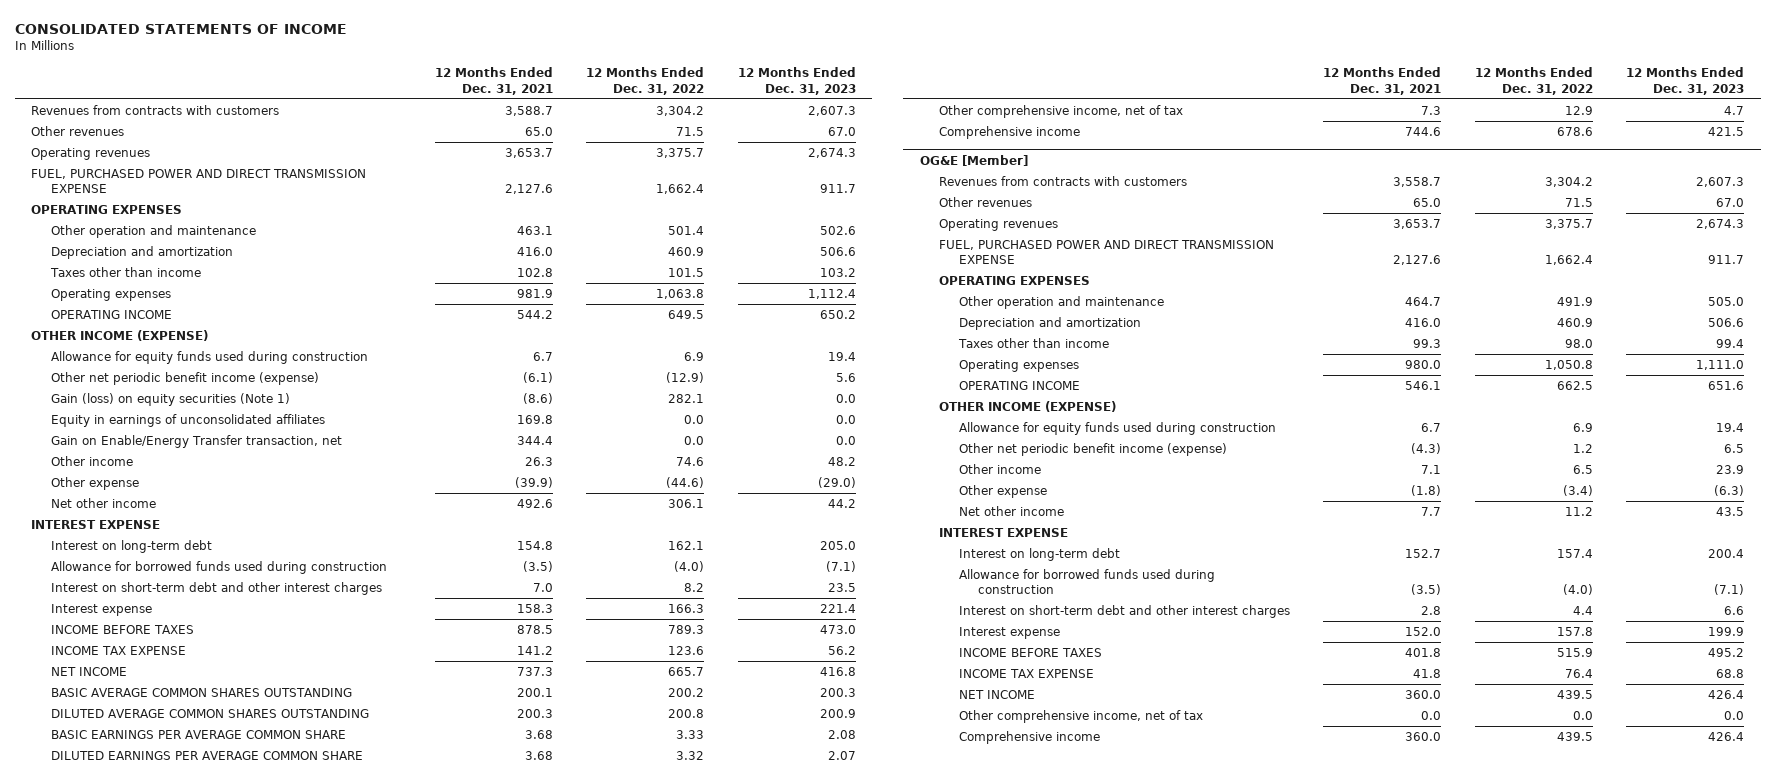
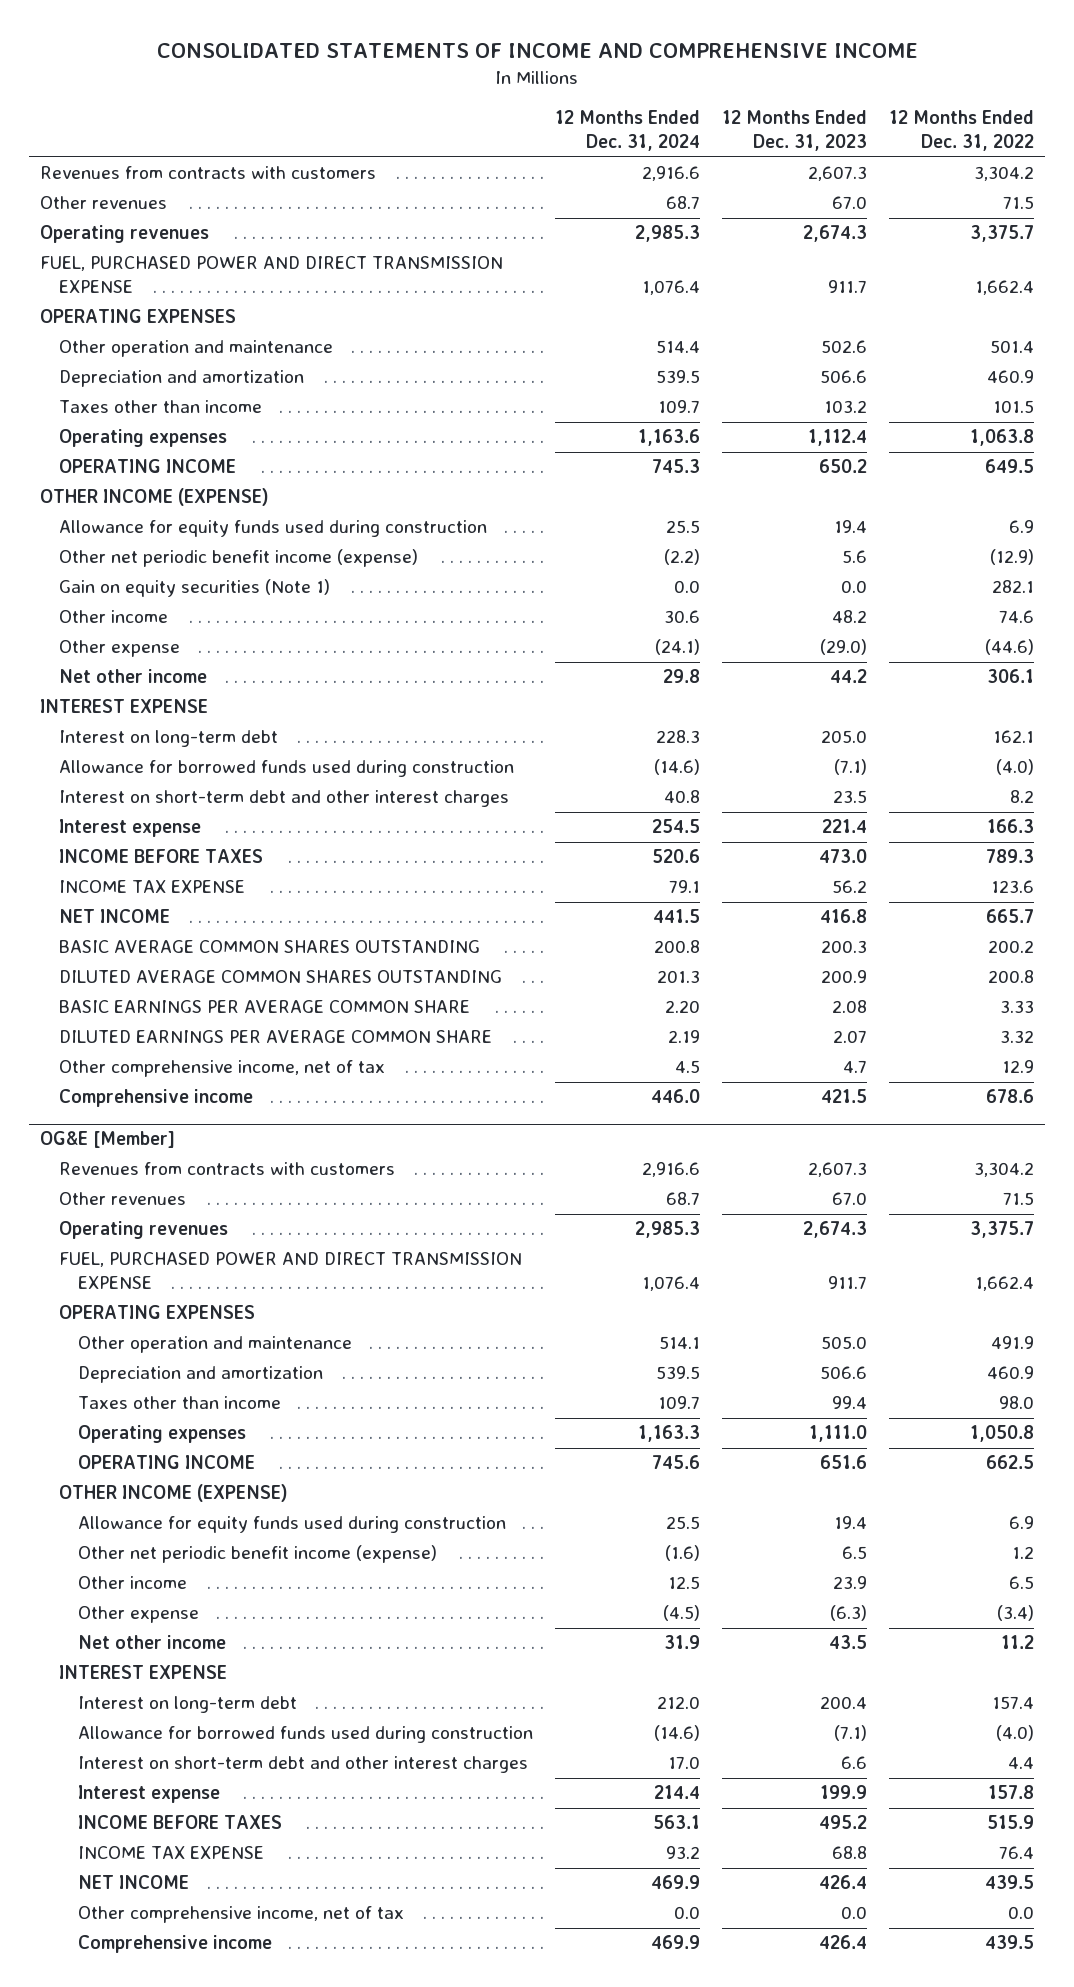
- CONSOLIDATED STATEMENTS OF INCOME
+ CONSOLIDATED STATEMENTS OF INCOME AND COMPREHENSIVE INCOME
- | 12 Months Ended Dec. 31, 2021 | 12 Months Ended Dec. 31, 2022 | 12 Months Ended Dec. 31, 2023
+ | 12 Months Ended Dec. 31, 2024 | 12 Months Ended Dec. 31, 2023 | 12 Months Ended Dec. 31, 2022
- Gain (loss) on equity securities (Note 1) | (8.6) | 282.1 | 0.0
- Equity in earnings of unconsolidated affiliates | 169.8 | 0.0 | 0.0
- Gain on Enable/Energy Transfer transaction, net | 344.4 | 0.0 | 0.0
+ Gain on equity securities (Note 1) | 0.0 | 0.0 | 282.1

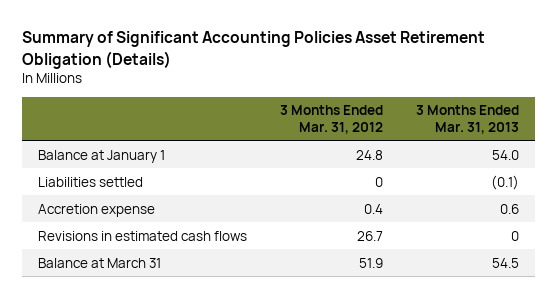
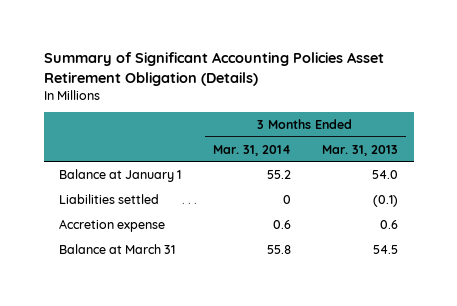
- | 3 Months Ended Mar. 31, 2012 | 3 Months Ended Mar. 31, 2013
+ | 3 Months Ended Mar. 31, 2014 | 3 Months Ended Mar. 31, 2013
- Revisions in estimated cash flows | 26.7 | 0

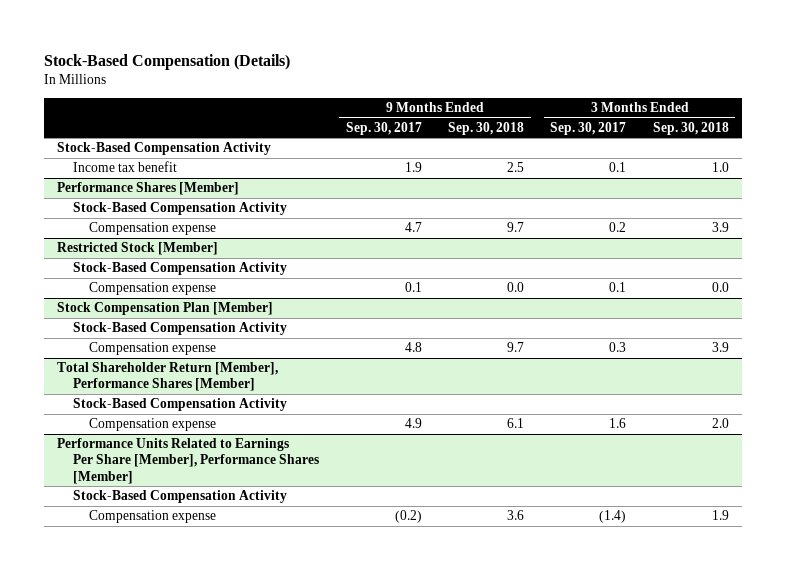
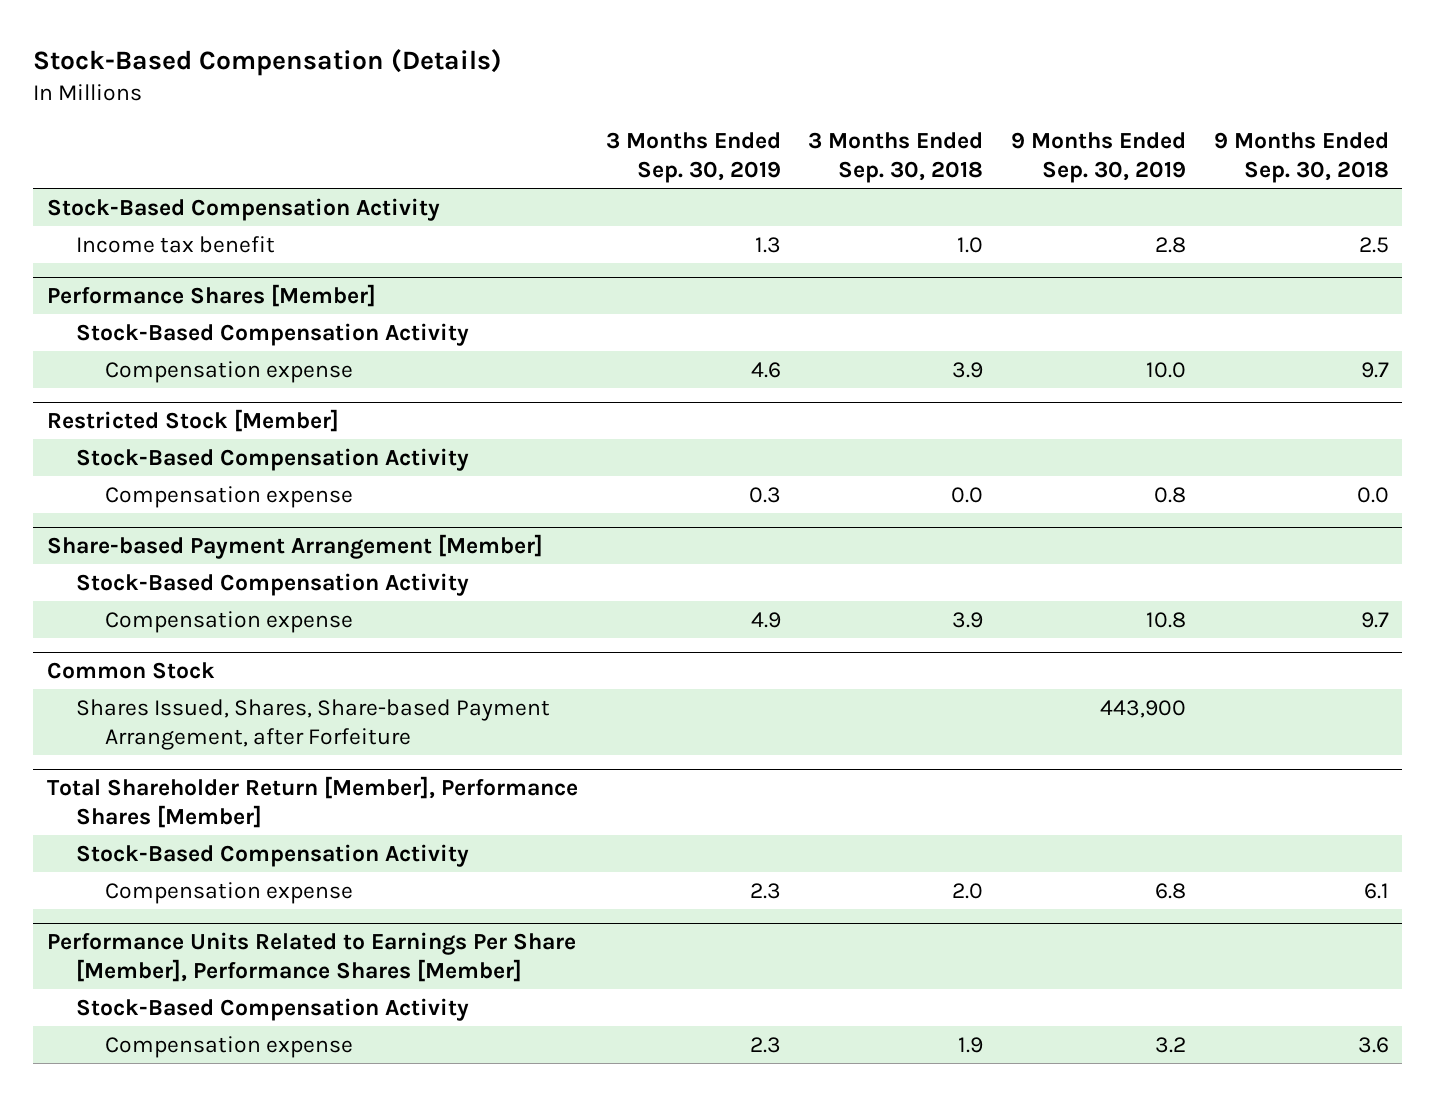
- | 9 Months Ended Sep. 30, 2017 | 9 Months Ended Sep. 30, 2018 | 3 Months Ended Sep. 30, 2017 | 3 Months Ended Sep. 30, 2018
+ | 3 Months Ended Sep. 30, 2019 | 3 Months Ended Sep. 30, 2018 | 9 Months Ended Sep. 30, 2019 | 9 Months Ended Sep. 30, 2018
- Stock Compensation Plan [Member]
+ Share-based Payment Arrangement [Member]
+ Common Stock
+ Shares Issued, Shares, Share-based Payment Arrangement, after Forfeiture | | | 443,900 |

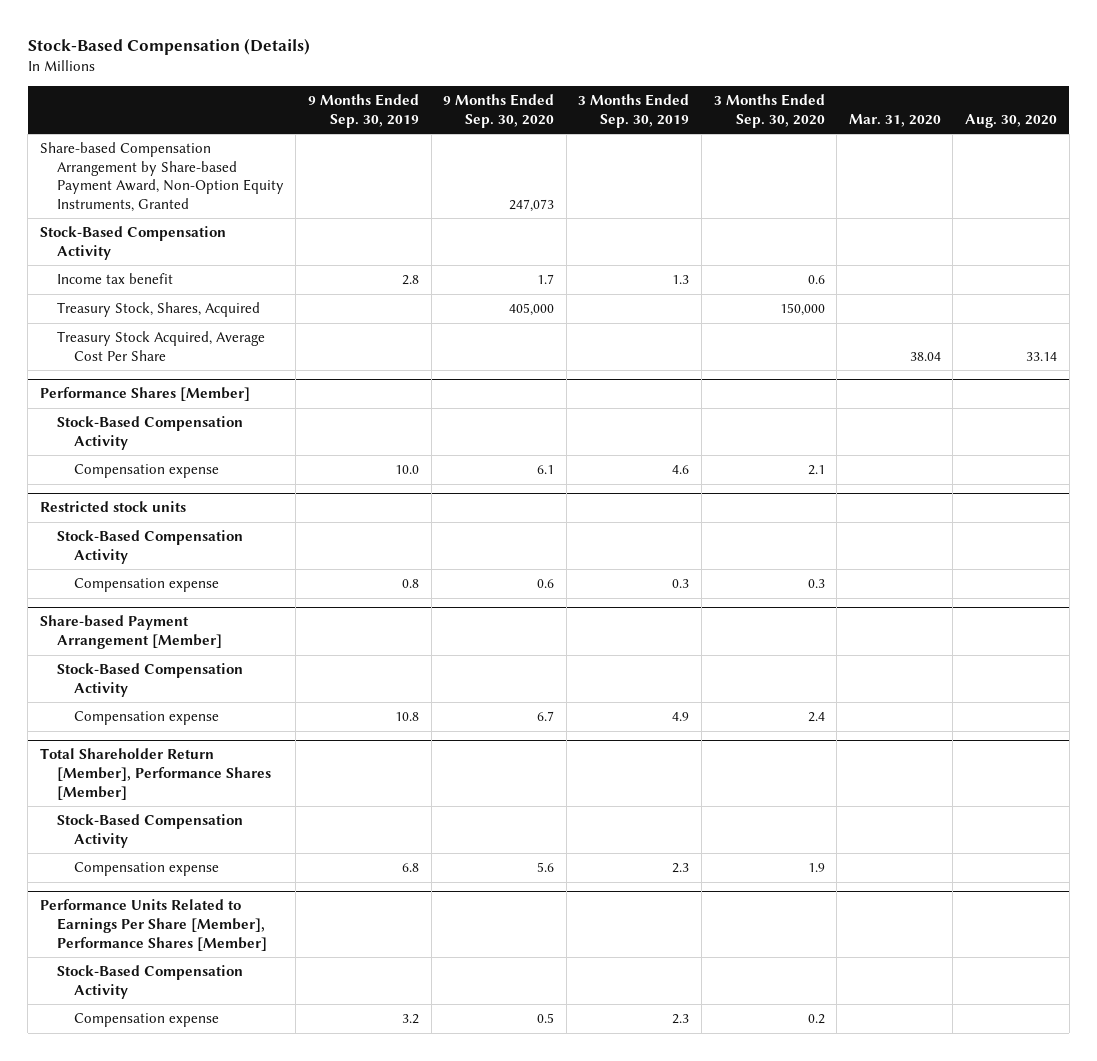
- | 3 Months Ended Sep. 30, 2019 | 3 Months Ended Sep. 30, 2018 | 9 Months Ended Sep. 30, 2019 | 9 Months Ended Sep. 30, 2018
+ | 9 Months Ended Sep. 30, 2019 | 9 Months Ended Sep. 30, 2020 | 3 Months Ended Sep. 30, 2019 | 3 Months Ended Sep. 30, 2020 | Mar. 31, 2020 | Aug. 30, 2020
+ Share-based Compensation Arrangement by Share-based Payment Award, Non-Option Equity Instruments, Granted | | 247,073 | | | |
+ Treasury Stock, Shares, Acquired | | 405,000 | | 150,000 | |
+ Treasury Stock Acquired, Average Cost Per Share | | | | | 38.04 | 33.14
- Restricted Stock [Member]
+ Restricted stock units
- Common Stock
- Shares Issued, Shares, Share-based Payment Arrangement, after Forfeiture | | | 443,900 |

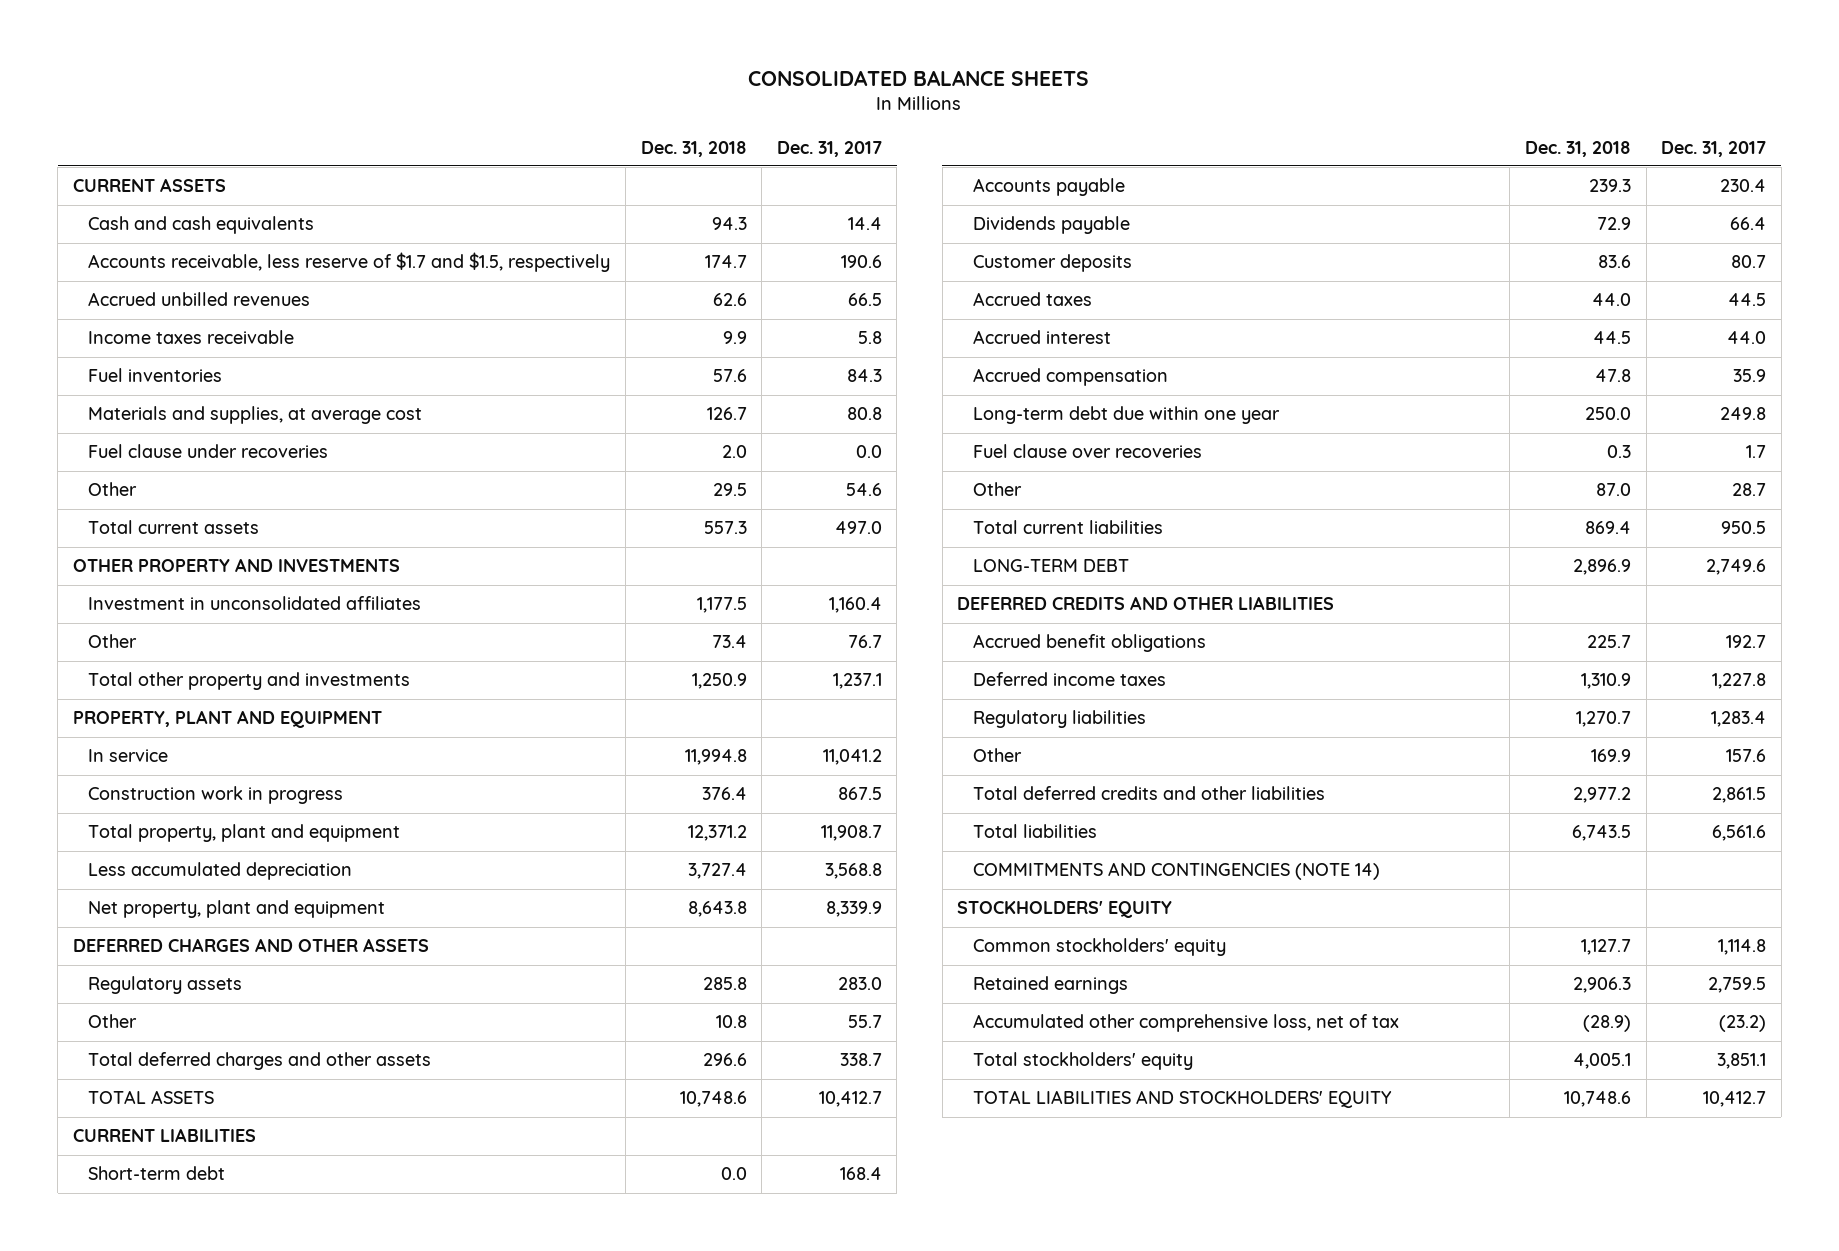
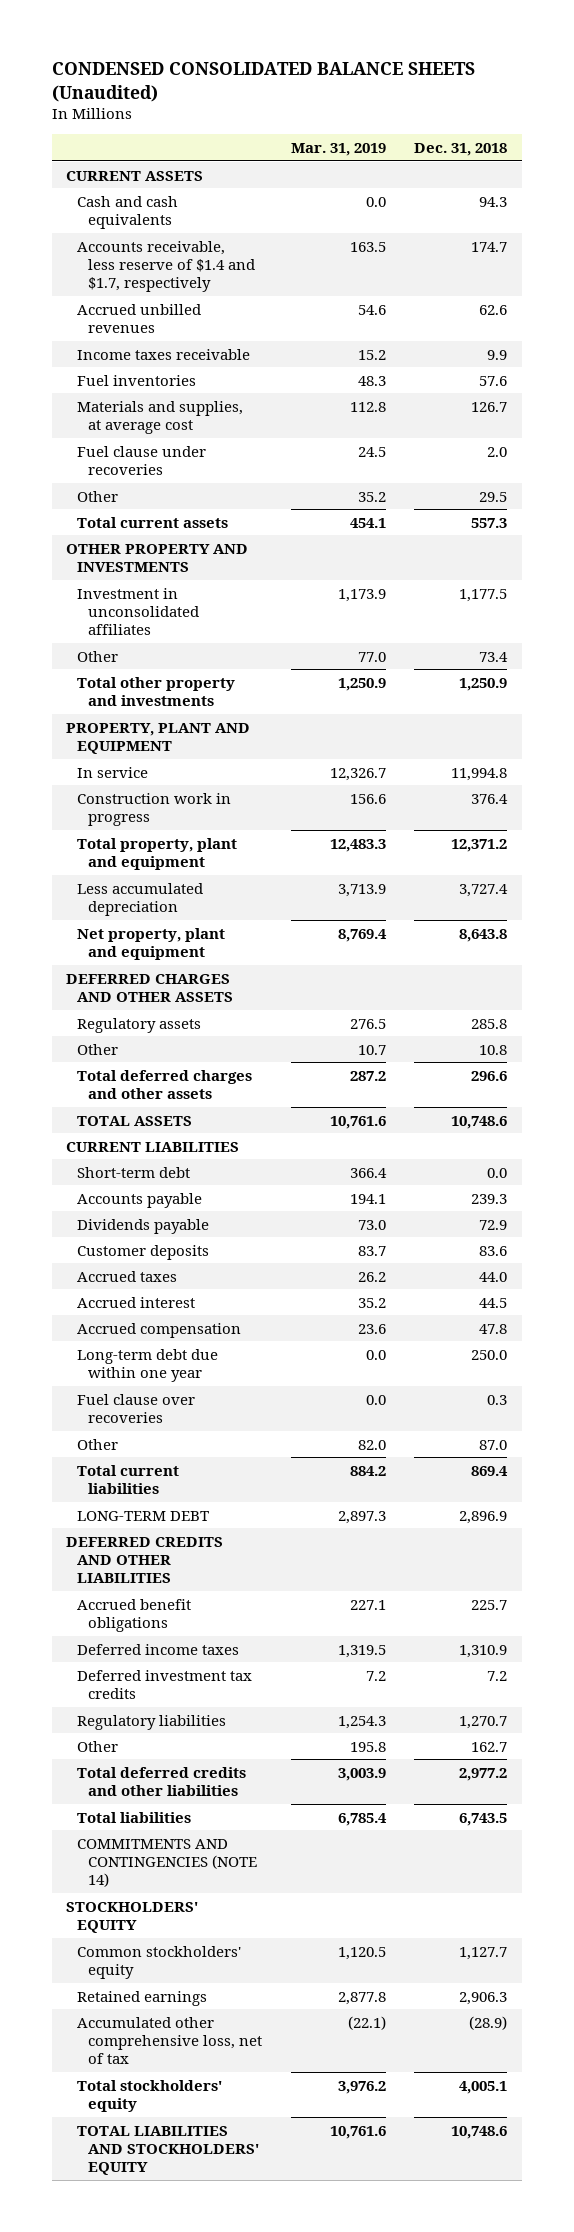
- CONSOLIDATED BALANCE SHEETS
+ CONDENSED CONSOLIDATED BALANCE SHEETS (Unaudited)
- | Dec. 31, 2018 | Dec. 31, 2017
+ | Mar. 31, 2019 | Dec. 31, 2018
- Accounts receivable, less reserve of $1.7 and $1.5, respectively | 174.7 | 190.6
+ Accounts receivable, less reserve of $1.4 and $1.7, respectively | 163.5 | 174.7
+ Deferred investment tax credits | 7.2 | 7.2
- Other | 169.9 | 157.6
+ Other | 195.8 | 162.7

